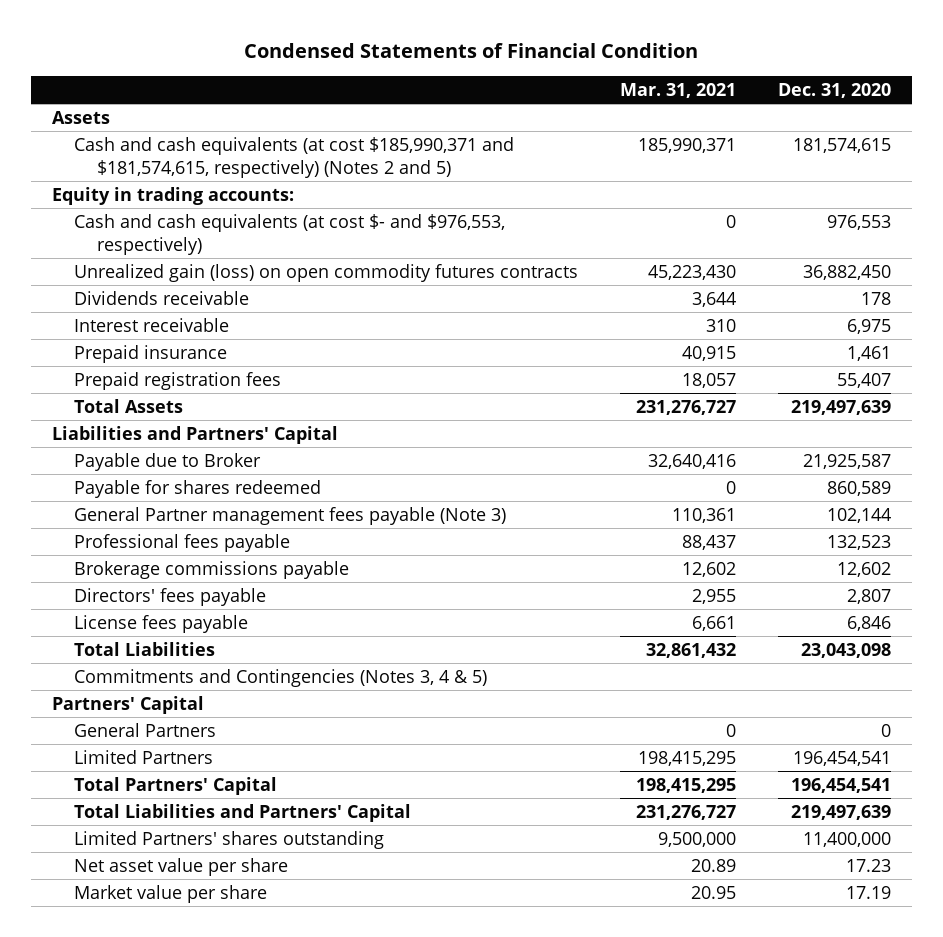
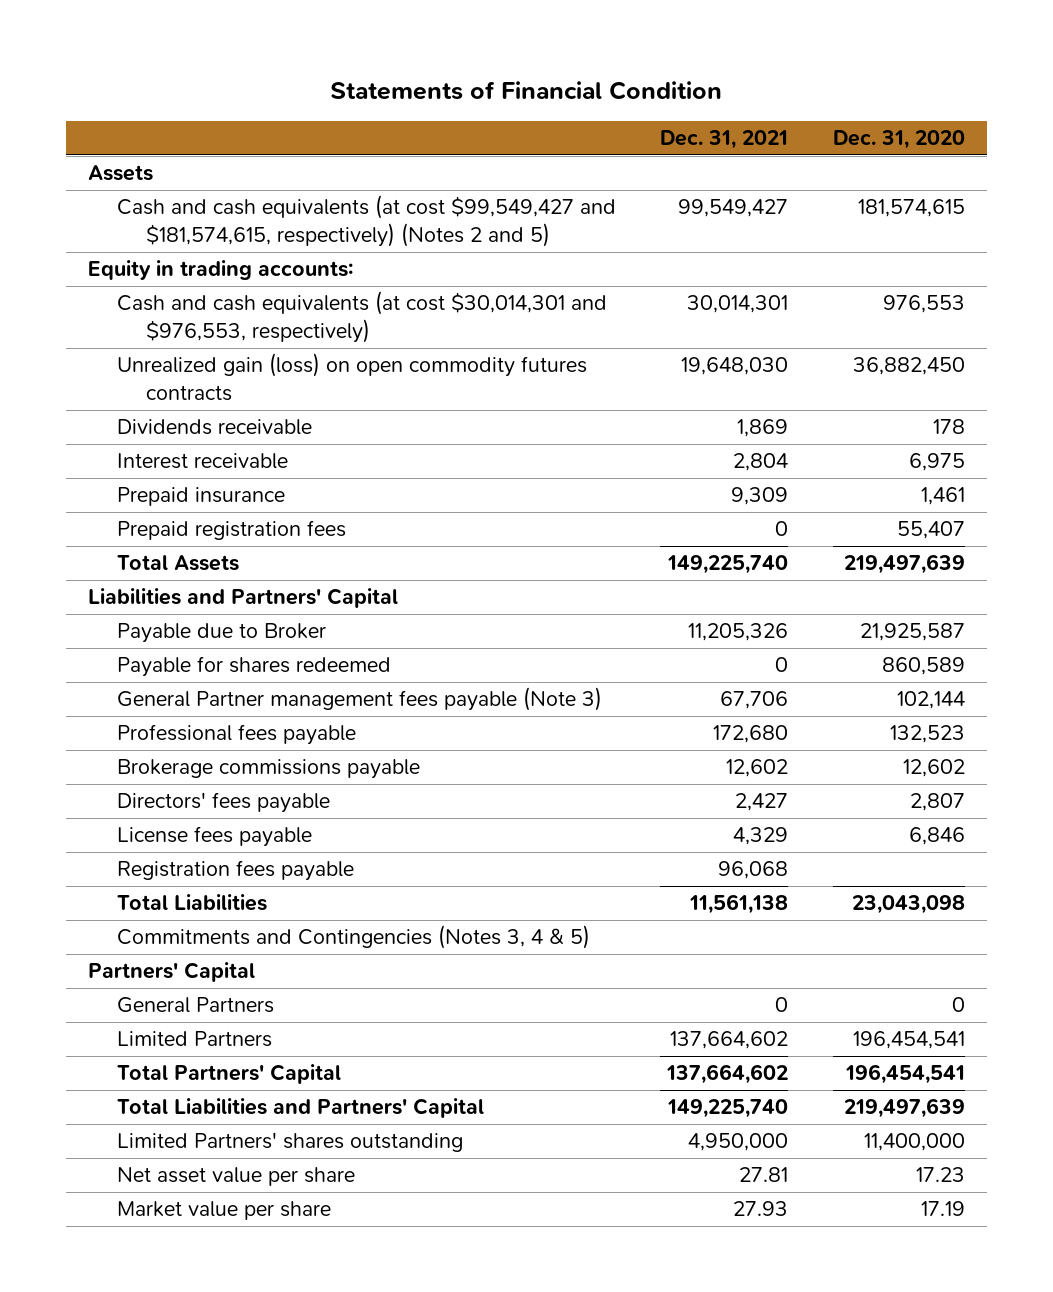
- Condensed Statements of Financial Condition
+ Statements of Financial Condition
- | Mar. 31, 2021 | Dec. 31, 2020
+ | Dec. 31, 2021 | Dec. 31, 2020
- Cash and cash equivalents (at cost $185,990,371 and $181,574,615, respectively) (Notes 2 and 5) | 185,990,371 | 181,574,615
+ Cash and cash equivalents (at cost $99,549,427 and $181,574,615, respectively) (Notes 2 and 5) | 99,549,427 | 181,574,615
- Cash and cash equivalents (at cost $- and $976,553, respectively) | 0 | 976,553
+ Cash and cash equivalents (at cost $30,014,301 and $976,553, respectively) | 30,014,301 | 976,553
+ Registration fees payable | 96,068 |

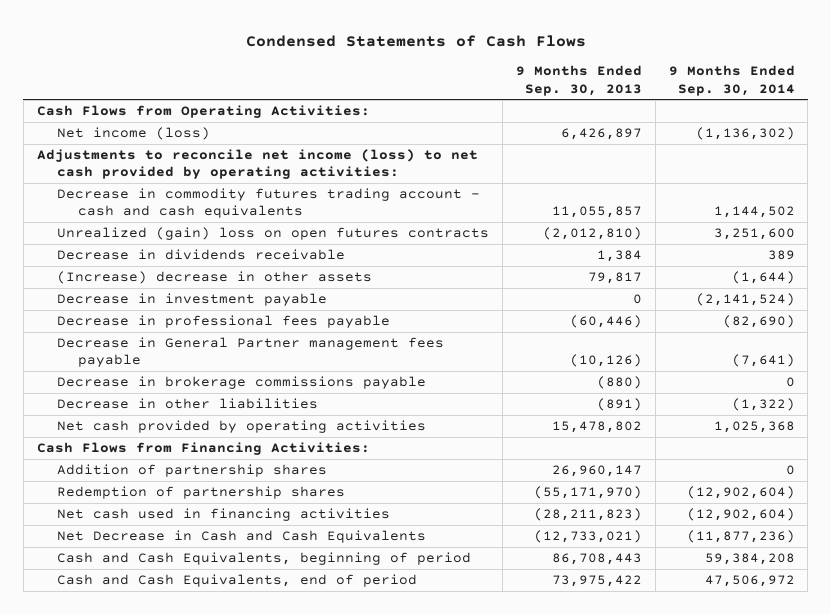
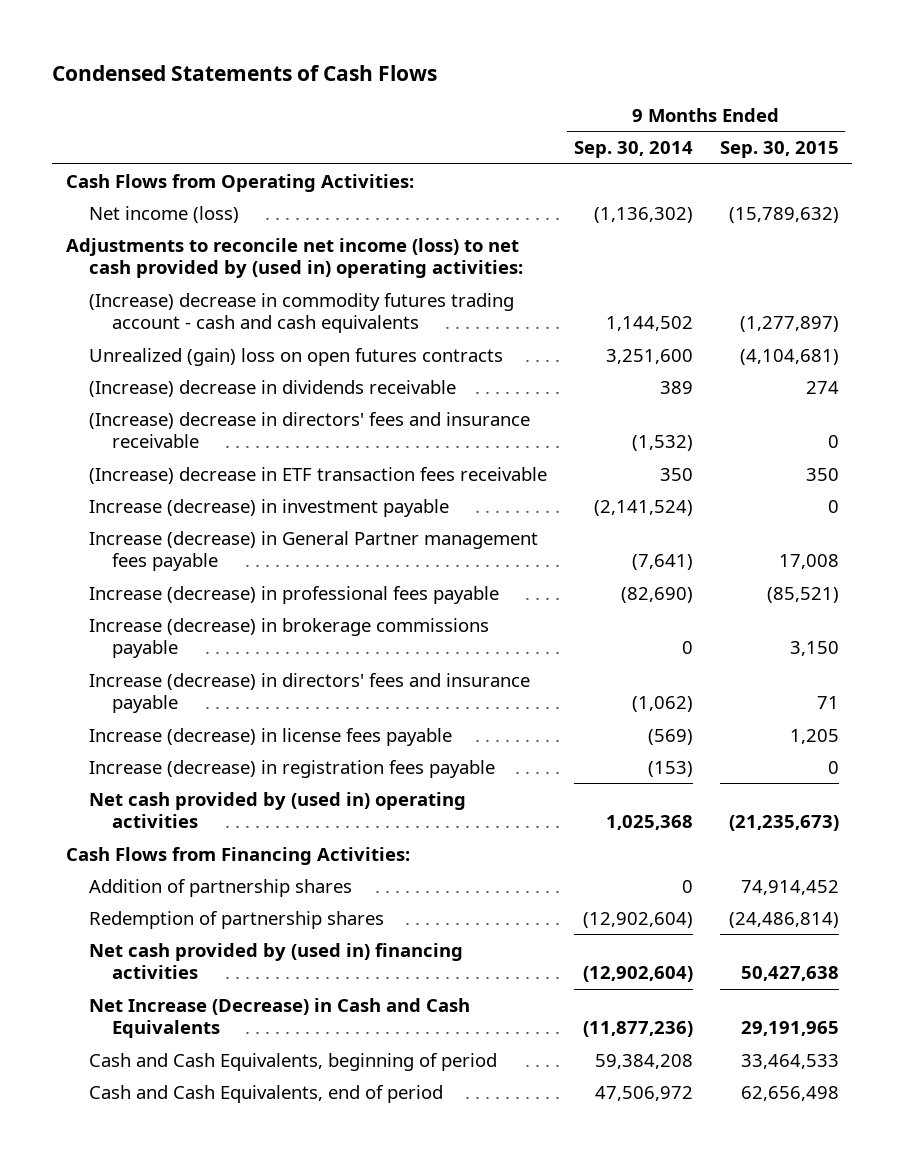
- | 9 Months Ended Sep. 30, 2013 | 9 Months Ended Sep. 30, 2014
+ | 9 Months Ended Sep. 30, 2014 | 9 Months Ended Sep. 30, 2015
- Adjustments to reconcile net income (loss) to net cash provided by operating activities:
- Decrease in commodity futures trading account - cash and cash equivalents | 11,055,857 | 1,144,502
+ Adjustments to reconcile net income (loss) to net cash provided by (used in) operating activities:
+ (Increase) decrease in commodity futures trading account - cash and cash equivalents | 1,144,502 | (1,277,897)
- Decrease in dividends receivable | 1,384 | 389
- (Increase) decrease in other assets | 79,817 | (1,644)
- Decrease in investment payable | 0 | (2,141,524)
- Decrease in professional fees payable | (60,446) | (82,690)
- Decrease in General Partner management fees payable | (10,126) | (7,641)
- Decrease in brokerage commissions payable | (880) | 0
- Decrease in other liabilities | (891) | (1,322)
- Net cash provided by operating activities | 15,478,802 | 1,025,368
+ (Increase) decrease in dividends receivable | 389 | 274
+ (Increase) decrease in directors' fees and insurance receivable | (1,532) | 0
+ (Increase) decrease in ETF transaction fees receivable | 350 | 350
+ Increase (decrease) in investment payable | (2,141,524) | 0
+ Increase (decrease) in General Partner management fees payable | (7,641) | 17,008
+ Increase (decrease) in professional fees payable | (82,690) | (85,521)
+ Increase (decrease) in brokerage commissions payable | 0 | 3,150
+ Increase (decrease) in directors' fees and insurance payable | (1,062) | 71
+ Increase (decrease) in license fees payable | (569) | 1,205
+ Increase (decrease) in registration fees payable | (153) | 0
+ Net cash provided by (used in) operating activities | 1,025,368 | (21,235,673)
- Net cash used in financing activities | (28,211,823) | (12,902,604)
- Net Decrease in Cash and Cash Equivalents | (12,733,021) | (11,877,236)
+ Net cash provided by (used in) financing activities | (12,902,604) | 50,427,638
+ Net Increase (Decrease) in Cash and Cash Equivalents | (11,877,236) | 29,191,965

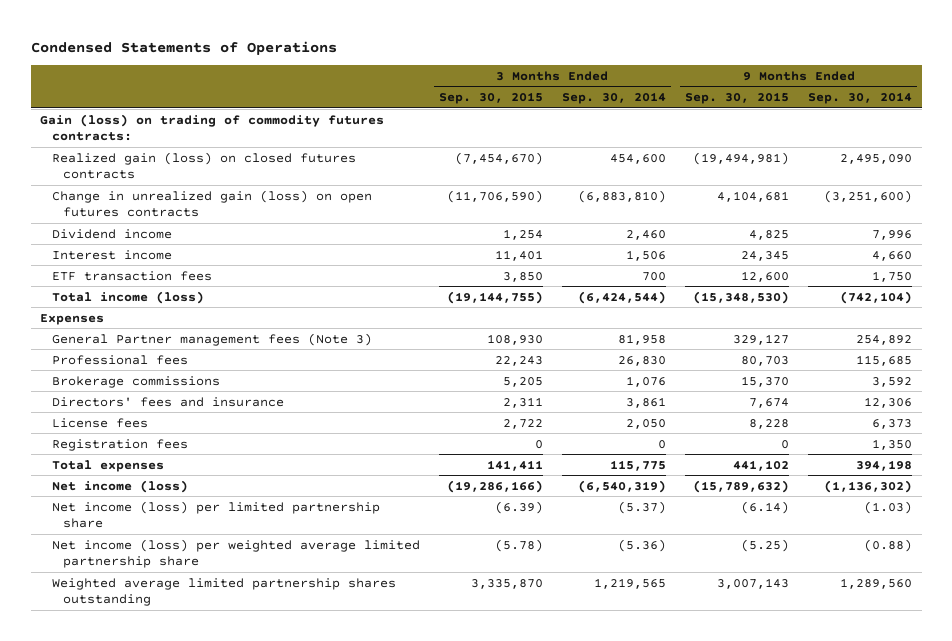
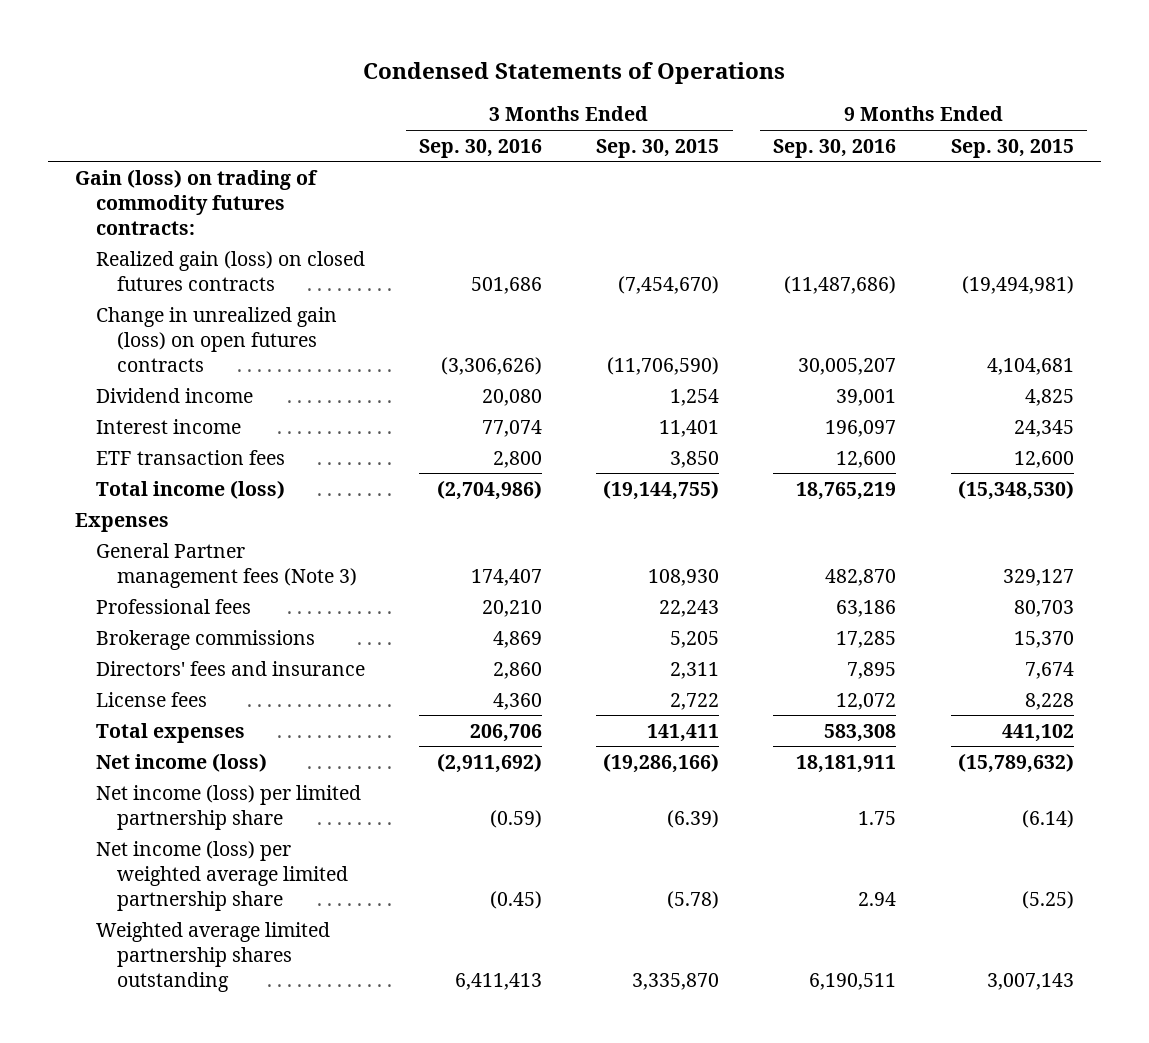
- | 3 Months Ended Sep. 30, 2015 | 3 Months Ended Sep. 30, 2014 | 9 Months Ended Sep. 30, 2015 | 9 Months Ended Sep. 30, 2014
+ | 3 Months Ended Sep. 30, 2016 | 3 Months Ended Sep. 30, 2015 | 9 Months Ended Sep. 30, 2016 | 9 Months Ended Sep. 30, 2015
- Registration fees | 0 | 0 | 0 | 1,350

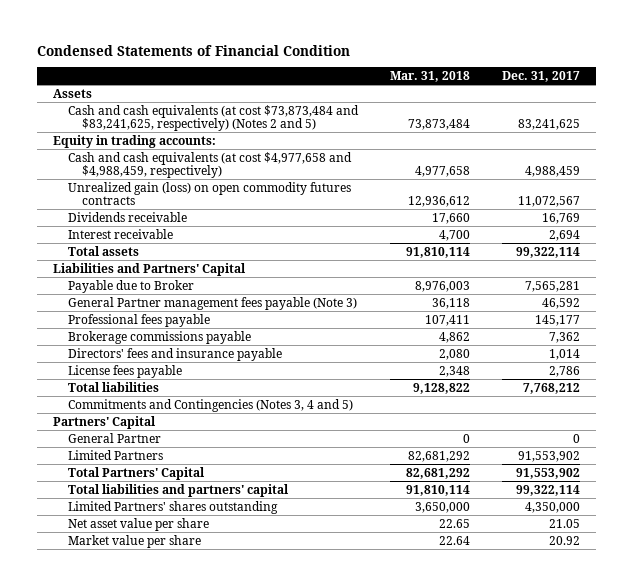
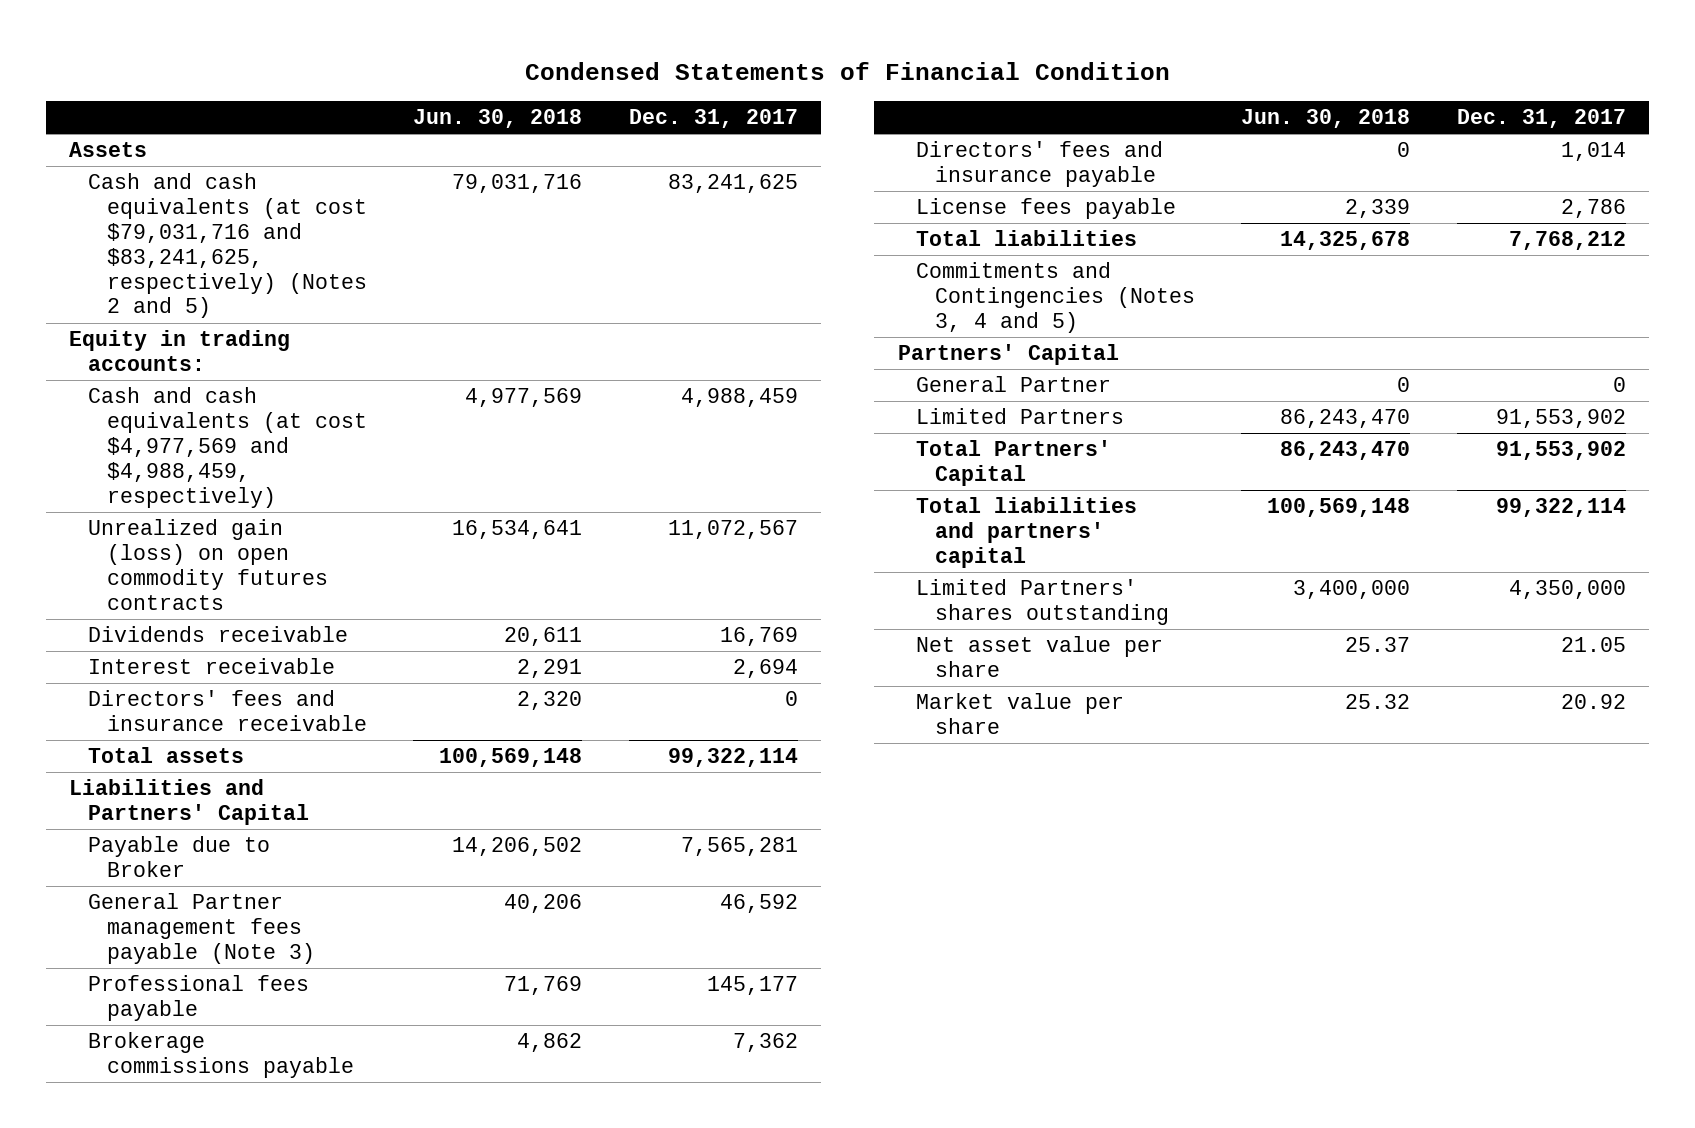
- | Mar. 31, 2018 | Dec. 31, 2017
+ | Jun. 30, 2018 | Dec. 31, 2017
- Cash and cash equivalents (at cost $73,873,484 and $83,241,625, respectively) (Notes 2 and 5) | 73,873,484 | 83,241,625
+ Cash and cash equivalents (at cost $79,031,716 and $83,241,625, respectively) (Notes 2 and 5) | 79,031,716 | 83,241,625
- Cash and cash equivalents (at cost $4,977,658 and $4,988,459, respectively) | 4,977,658 | 4,988,459
+ Cash and cash equivalents (at cost $4,977,569 and $4,988,459, respectively) | 4,977,569 | 4,988,459
+ Directors' fees and insurance receivable | 2,320 | 0

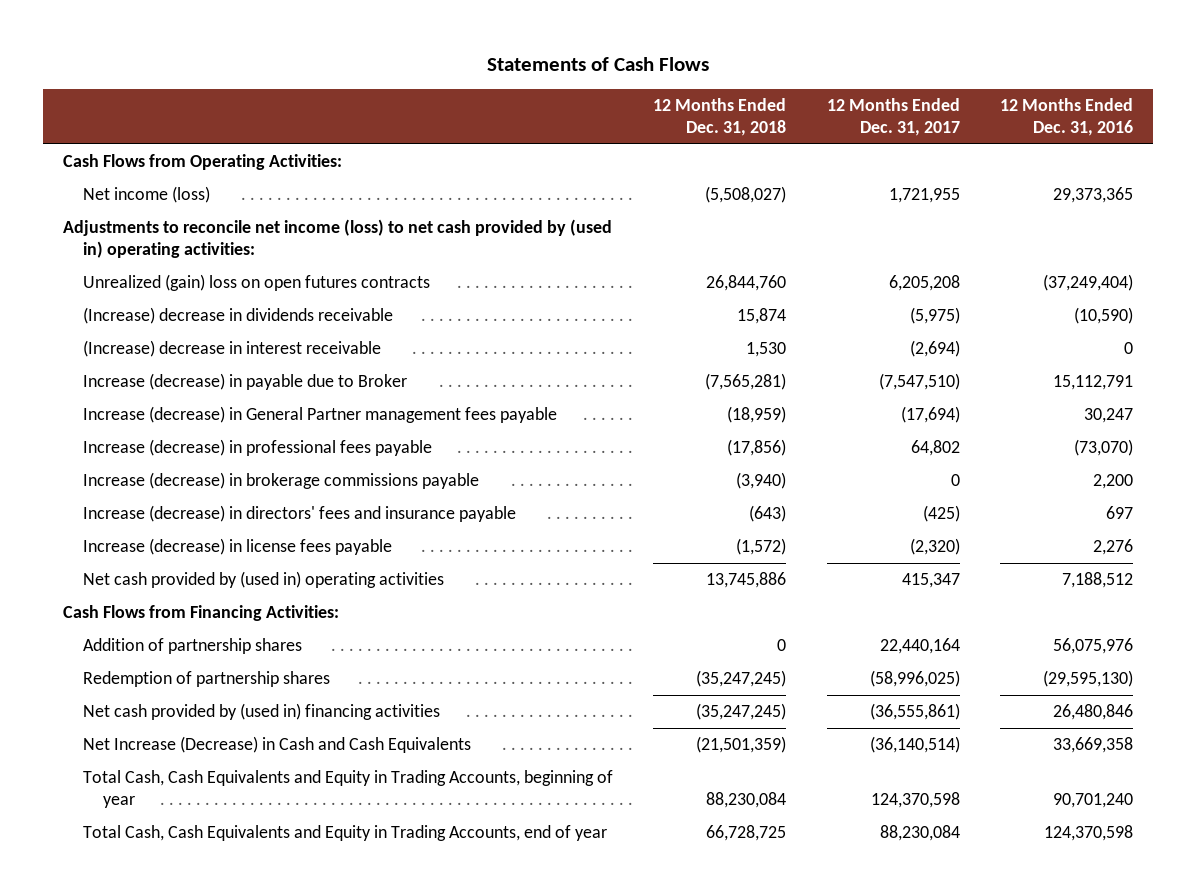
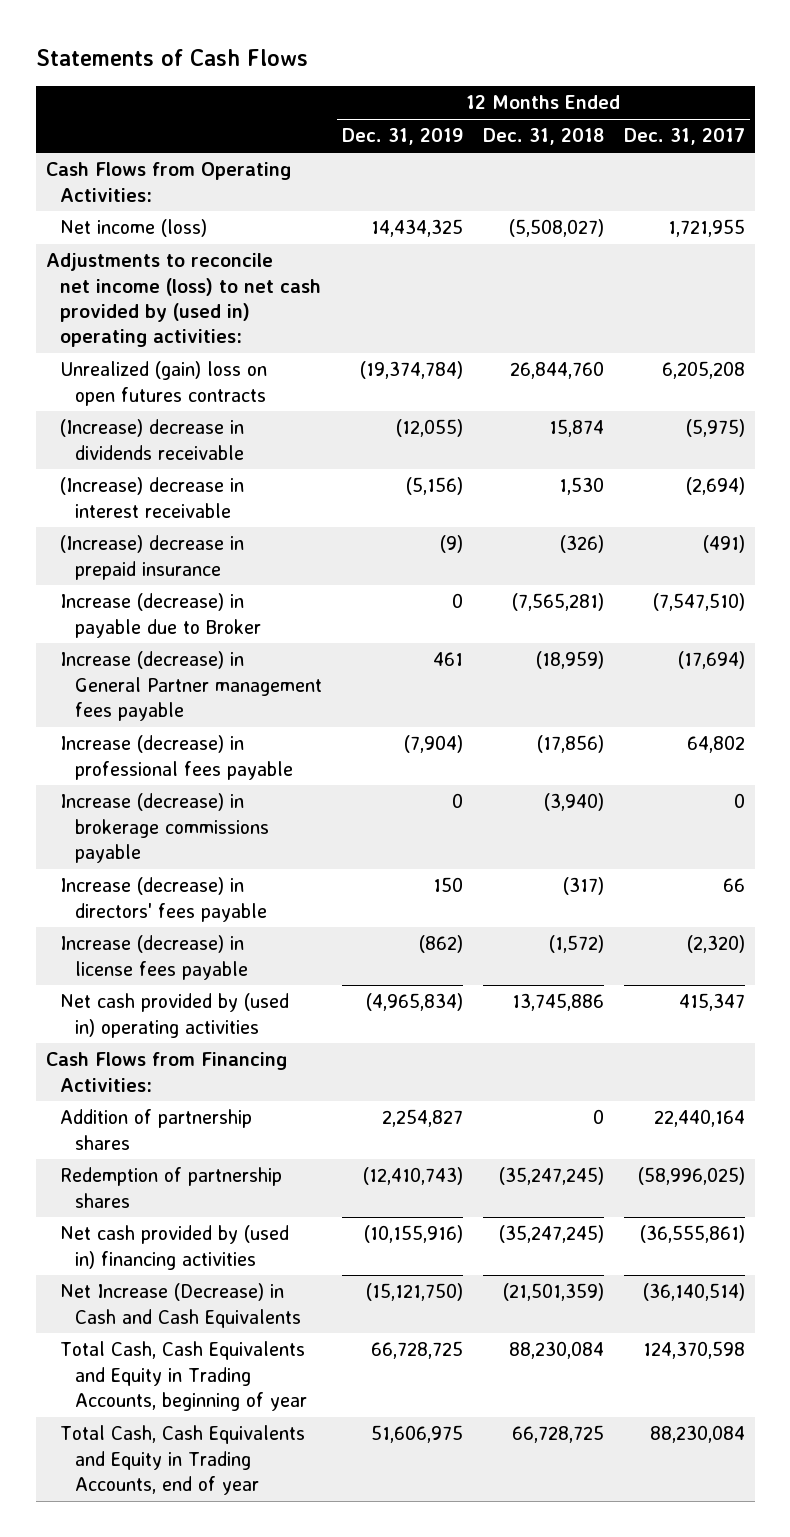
- | 12 Months Ended Dec. 31, 2018 | 12 Months Ended Dec. 31, 2017 | 12 Months Ended Dec. 31, 2016
+ | 12 Months Ended Dec. 31, 2019 | 12 Months Ended Dec. 31, 2018 | 12 Months Ended Dec. 31, 2017
+ (Increase) decrease in prepaid insurance | (9) | (326) | (491)
- Increase (decrease) in directors' fees and insurance payable | (643) | (425) | 697
+ Increase (decrease) in directors' fees payable | 150 | (317) | 66

